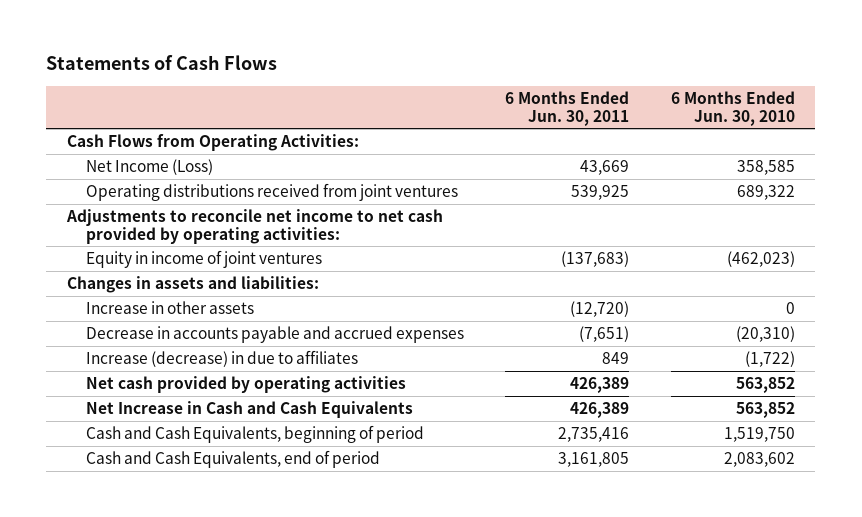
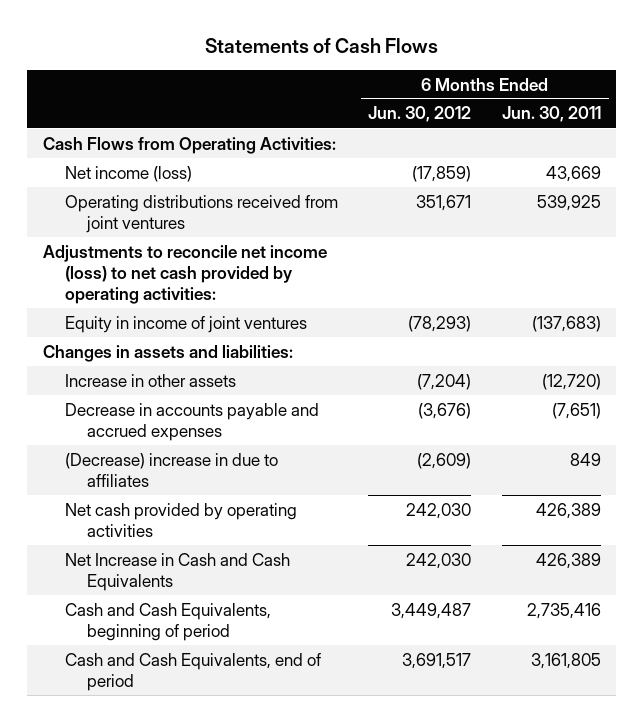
- | 6 Months Ended Jun. 30, 2011 | 6 Months Ended Jun. 30, 2010
+ | 6 Months Ended Jun. 30, 2012 | 6 Months Ended Jun. 30, 2011
- Net Income (Loss) | 43,669 | 358,585
+ Net income (loss) | (17,859) | 43,669
- Adjustments to reconcile net income to net cash provided by operating activities:
+ Adjustments to reconcile net income (loss) to net cash provided by operating activities:
- Increase (decrease) in due to affiliates | 849 | (1,722)
+ (Decrease) increase in due to affiliates | (2,609) | 849

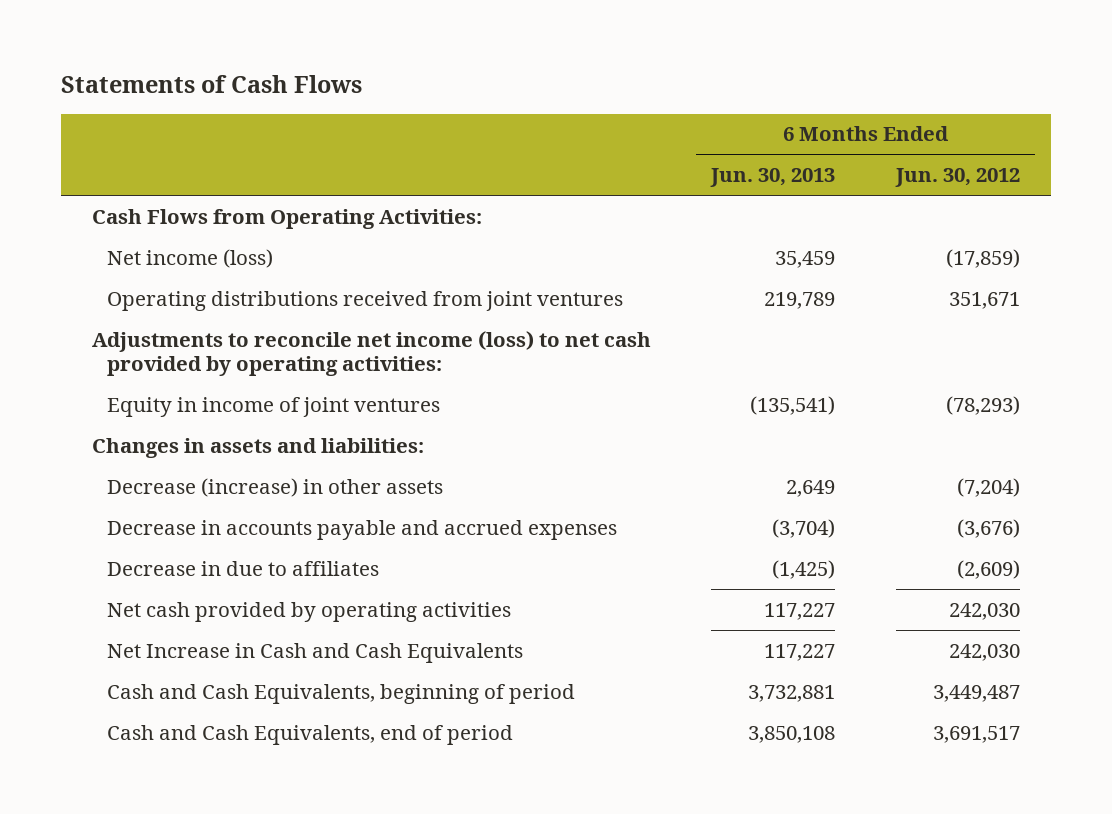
- | 6 Months Ended Jun. 30, 2012 | 6 Months Ended Jun. 30, 2011
+ | 6 Months Ended Jun. 30, 2013 | 6 Months Ended Jun. 30, 2012
- Increase in other assets | (7,204) | (12,720)
+ Decrease (increase) in other assets | 2,649 | (7,204)
- (Decrease) increase in due to affiliates | (2,609) | 849
+ Decrease in due to affiliates | (1,425) | (2,609)

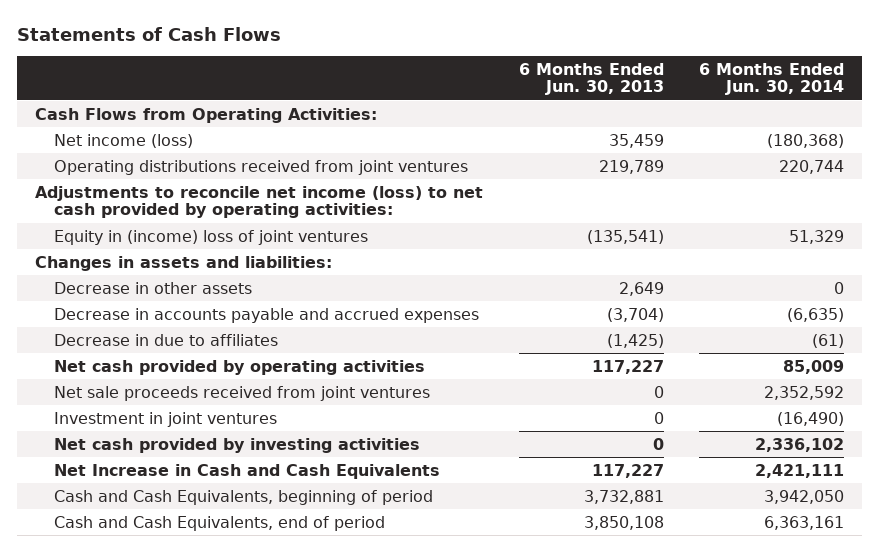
- | 6 Months Ended Jun. 30, 2013 | 6 Months Ended Jun. 30, 2012
+ | 6 Months Ended Jun. 30, 2013 | 6 Months Ended Jun. 30, 2014
- Equity in income of joint ventures | (135,541) | (78,293)
+ Equity in (income) loss of joint ventures | (135,541) | 51,329
- Decrease (increase) in other assets | 2,649 | (7,204)
+ Decrease in other assets | 2,649 | 0
+ Net sale proceeds received from joint ventures | 0 | 2,352,592
+ Investment in joint ventures | 0 | (16,490)
+ Net cash provided by investing activities | 0 | 2,336,102

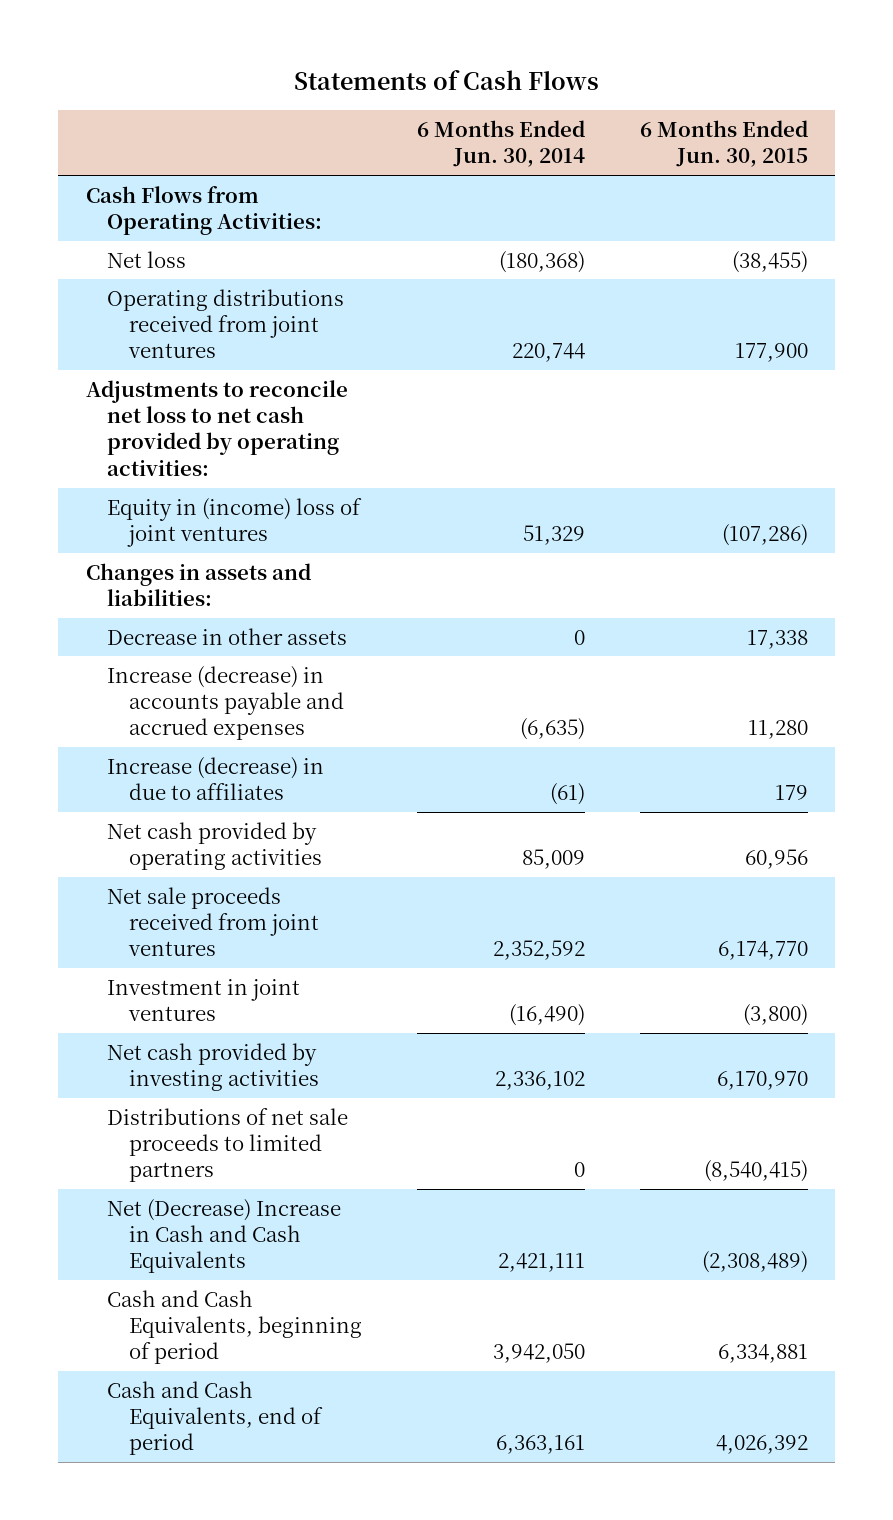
- | 6 Months Ended Jun. 30, 2013 | 6 Months Ended Jun. 30, 2014
+ | 6 Months Ended Jun. 30, 2014 | 6 Months Ended Jun. 30, 2015
- Net income (loss) | 35,459 | (180,368)
+ Net loss | (180,368) | (38,455)
- Adjustments to reconcile net income (loss) to net cash provided by operating activities:
+ Adjustments to reconcile net loss to net cash provided by operating activities:
- Decrease in accounts payable and accrued expenses | (3,704) | (6,635)
- Decrease in due to affiliates | (1,425) | (61)
+ Increase (decrease) in accounts payable and accrued expenses | (6,635) | 11,280
+ Increase (decrease) in due to affiliates | (61) | 179
- Net Increase in Cash and Cash Equivalents | 117,227 | 2,421,111
+ Distributions of net sale proceeds to limited partners | 0 | (8,540,415)
+ Net (Decrease) Increase in Cash and Cash Equivalents | 2,421,111 | (2,308,489)

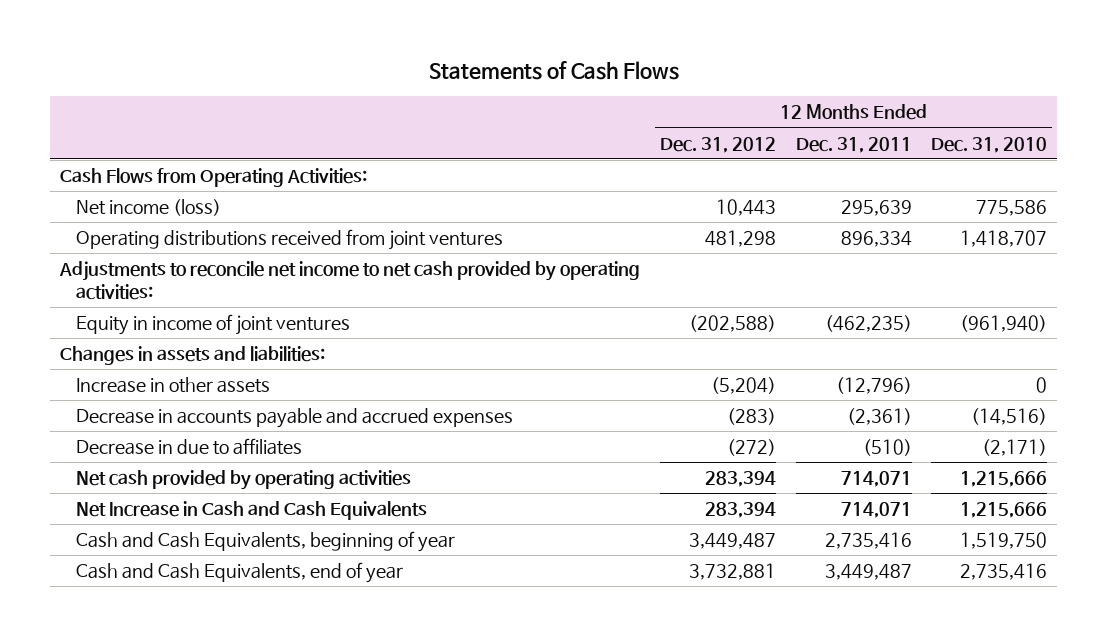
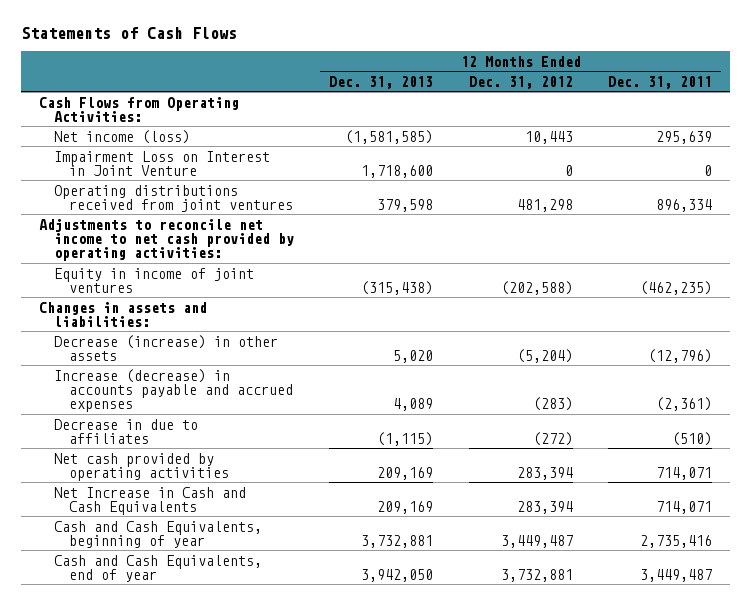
- | 12 Months Ended Dec. 31, 2012 | 12 Months Ended Dec. 31, 2011 | 12 Months Ended Dec. 31, 2010
+ | 12 Months Ended Dec. 31, 2013 | 12 Months Ended Dec. 31, 2012 | 12 Months Ended Dec. 31, 2011
+ Impairment Loss on Interest in Joint Venture | 1,718,600 | 0 | 0
- Increase in other assets | (5,204) | (12,796) | 0
- Decrease in accounts payable and accrued expenses | (283) | (2,361) | (14,516)
+ Decrease (increase) in other assets | 5,020 | (5,204) | (12,796)
+ Increase (decrease) in accounts payable and accrued expenses | 4,089 | (283) | (2,361)

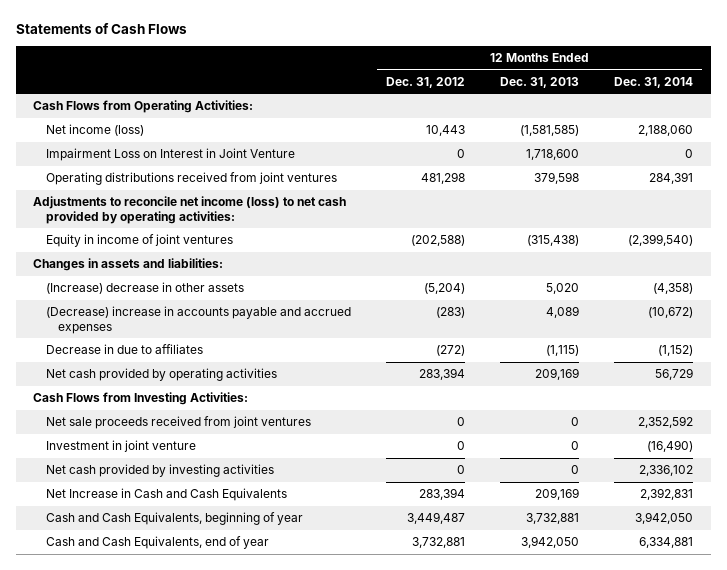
- | 12 Months Ended Dec. 31, 2013 | 12 Months Ended Dec. 31, 2012 | 12 Months Ended Dec. 31, 2011
+ | 12 Months Ended Dec. 31, 2012 | 12 Months Ended Dec. 31, 2013 | 12 Months Ended Dec. 31, 2014
- Adjustments to reconcile net income to net cash provided by operating activities:
+ Adjustments to reconcile net income (loss) to net cash provided by operating activities:
- Decrease (increase) in other assets | 5,020 | (5,204) | (12,796)
- Increase (decrease) in accounts payable and accrued expenses | 4,089 | (283) | (2,361)
+ (Increase) decrease in other assets | (5,204) | 5,020 | (4,358)
+ (Decrease) increase in accounts payable and accrued expenses | (283) | 4,089 | (10,672)
+ Cash Flows from Investing Activities:
+ Net sale proceeds received from joint ventures | 0 | 0 | 2,352,592
+ Investment in joint venture | 0 | 0 | (16,490)
+ Net cash provided by investing activities | 0 | 0 | 2,336,102

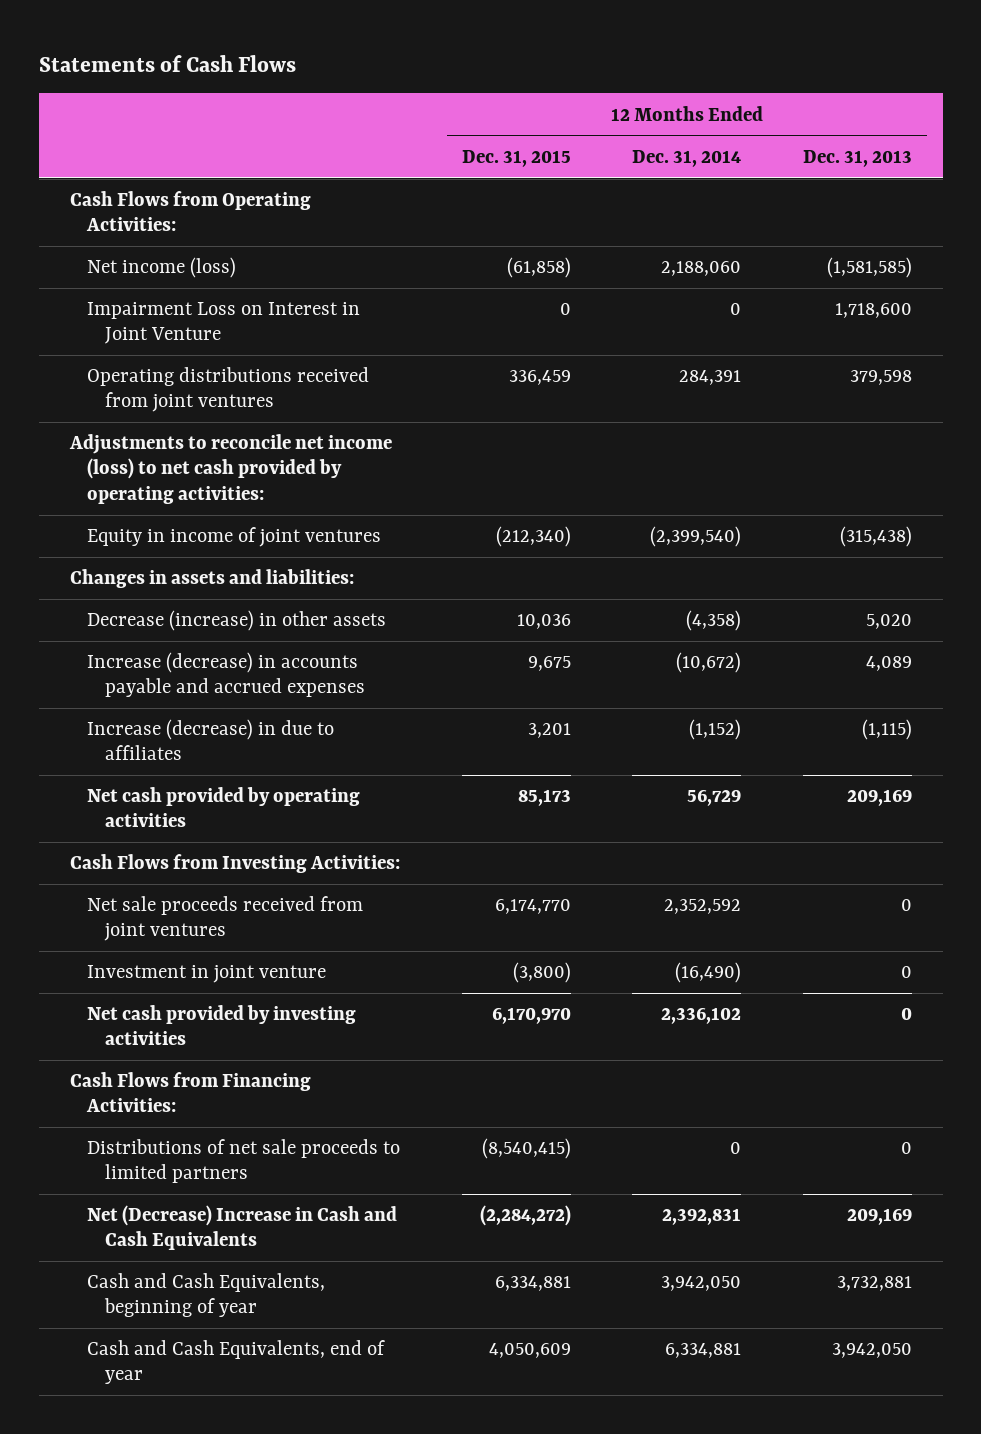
- | 12 Months Ended Dec. 31, 2012 | 12 Months Ended Dec. 31, 2013 | 12 Months Ended Dec. 31, 2014
+ | 12 Months Ended Dec. 31, 2015 | 12 Months Ended Dec. 31, 2014 | 12 Months Ended Dec. 31, 2013
- (Increase) decrease in other assets | (5,204) | 5,020 | (4,358)
- (Decrease) increase in accounts payable and accrued expenses | (283) | 4,089 | (10,672)
- Decrease in due to affiliates | (272) | (1,115) | (1,152)
+ Decrease (increase) in other assets | 10,036 | (4,358) | 5,020
+ Increase (decrease) in accounts payable and accrued expenses | 9,675 | (10,672) | 4,089
+ Increase (decrease) in due to affiliates | 3,201 | (1,152) | (1,115)
- Net Increase in Cash and Cash Equivalents | 283,394 | 209,169 | 2,392,831
+ Cash Flows from Financing Activities:
+ Distributions of net sale proceeds to limited partners | (8,540,415) | 0 | 0
+ Net (Decrease) Increase in Cash and Cash Equivalents | (2,284,272) | 2,392,831 | 209,169

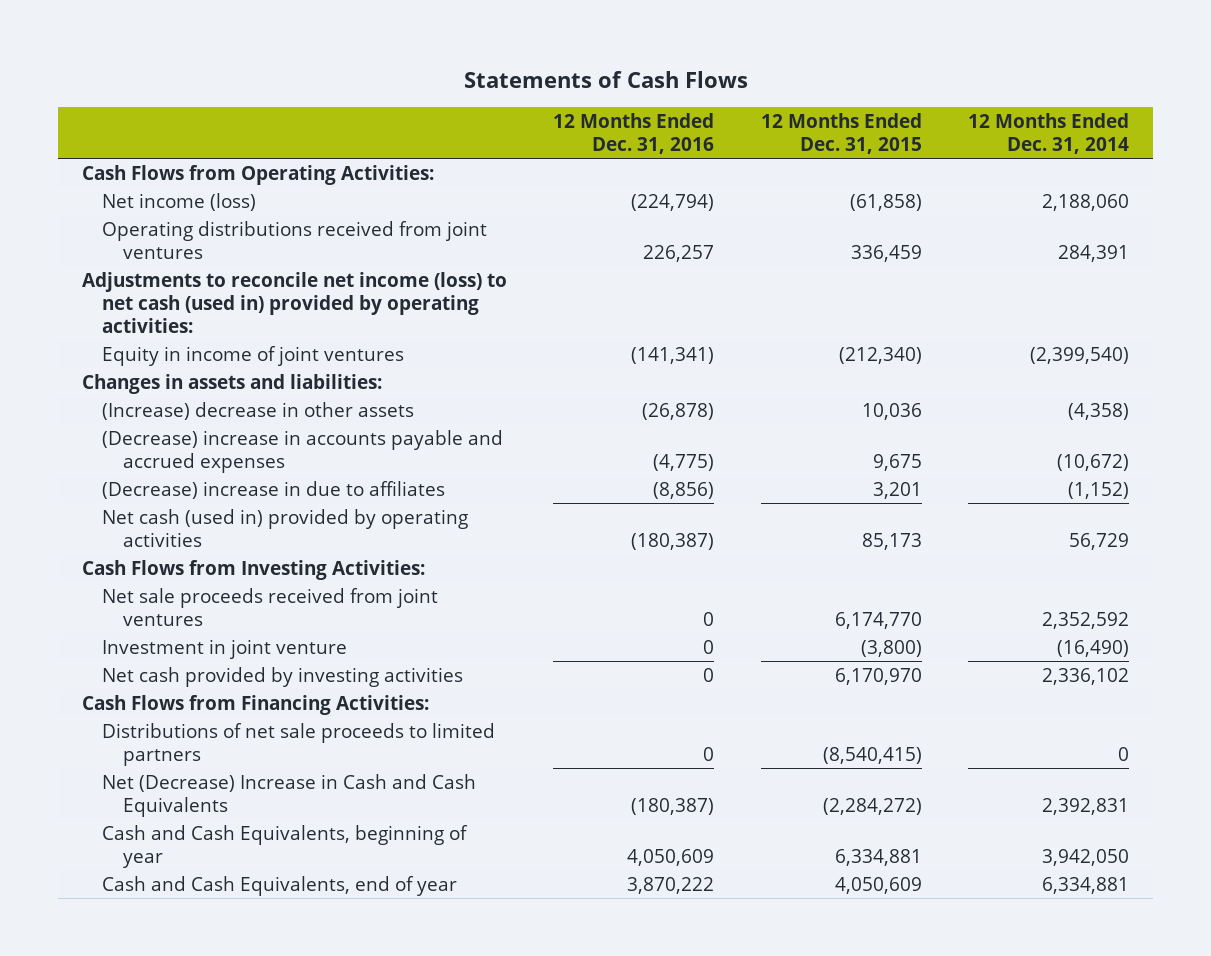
- | 12 Months Ended Dec. 31, 2015 | 12 Months Ended Dec. 31, 2014 | 12 Months Ended Dec. 31, 2013
+ | 12 Months Ended Dec. 31, 2016 | 12 Months Ended Dec. 31, 2015 | 12 Months Ended Dec. 31, 2014
- Impairment Loss on Interest in Joint Venture | 0 | 0 | 1,718,600
- Adjustments to reconcile net income (loss) to net cash provided by operating activities:
+ Adjustments to reconcile net income (loss) to net cash (used in) provided by operating activities:
- Decrease (increase) in other assets | 10,036 | (4,358) | 5,020
- Increase (decrease) in accounts payable and accrued expenses | 9,675 | (10,672) | 4,089
- Increase (decrease) in due to affiliates | 3,201 | (1,152) | (1,115)
- Net cash provided by operating activities | 85,173 | 56,729 | 209,169
+ (Increase) decrease in other assets | (26,878) | 10,036 | (4,358)
+ (Decrease) increase in accounts payable and accrued expenses | (4,775) | 9,675 | (10,672)
+ (Decrease) increase in due to affiliates | (8,856) | 3,201 | (1,152)
+ Net cash (used in) provided by operating activities | (180,387) | 85,173 | 56,729

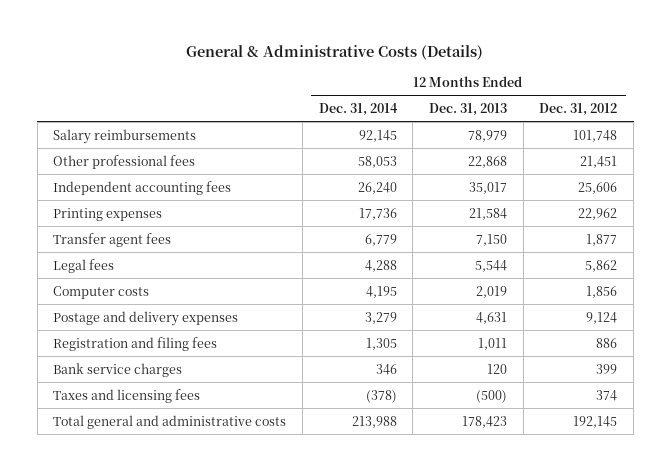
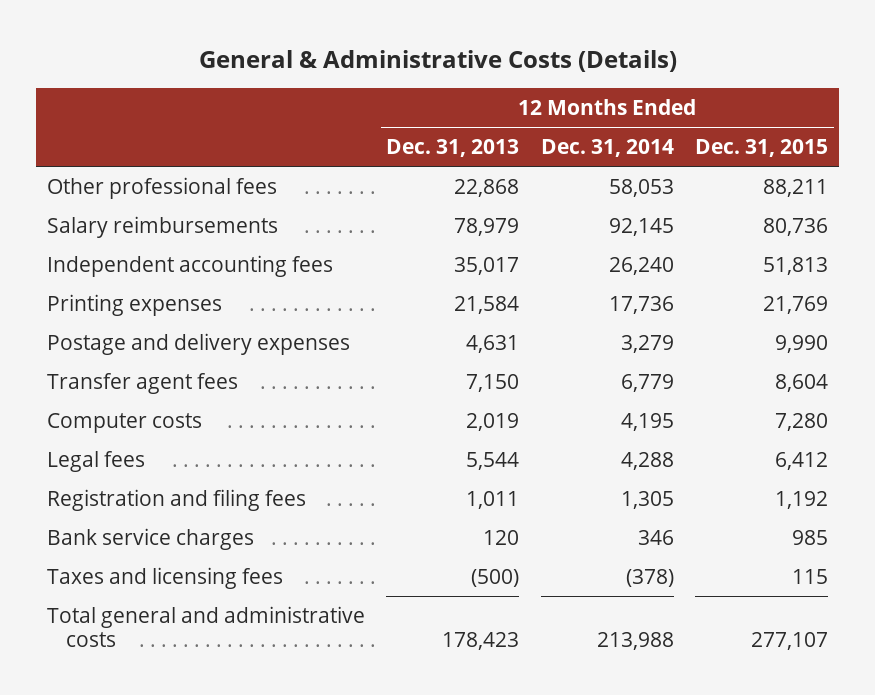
- | 12 Months Ended Dec. 31, 2014 | 12 Months Ended Dec. 31, 2013 | 12 Months Ended Dec. 31, 2012
+ | 12 Months Ended Dec. 31, 2013 | 12 Months Ended Dec. 31, 2014 | 12 Months Ended Dec. 31, 2015
moved down: Salary reimbursements | 78,979 | 92,145 | 80,736
moved up: Postage and delivery expenses | 4,631 | 3,279 | 9,990
moved down: Legal fees | 5,544 | 4,288 | 6,412

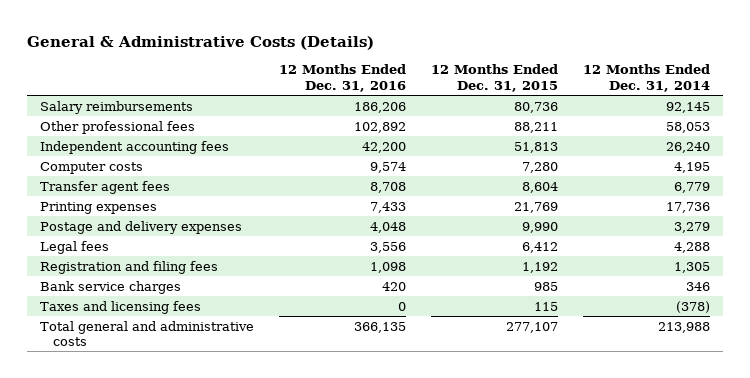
- | 12 Months Ended Dec. 31, 2013 | 12 Months Ended Dec. 31, 2014 | 12 Months Ended Dec. 31, 2015
+ | 12 Months Ended Dec. 31, 2016 | 12 Months Ended Dec. 31, 2015 | 12 Months Ended Dec. 31, 2014
moved down: Other professional fees | 102,892 | 88,211 | 58,053
moved up: Computer costs | 9,574 | 7,280 | 4,195
moved up: Transfer agent fees | 8,708 | 8,604 | 6,779

